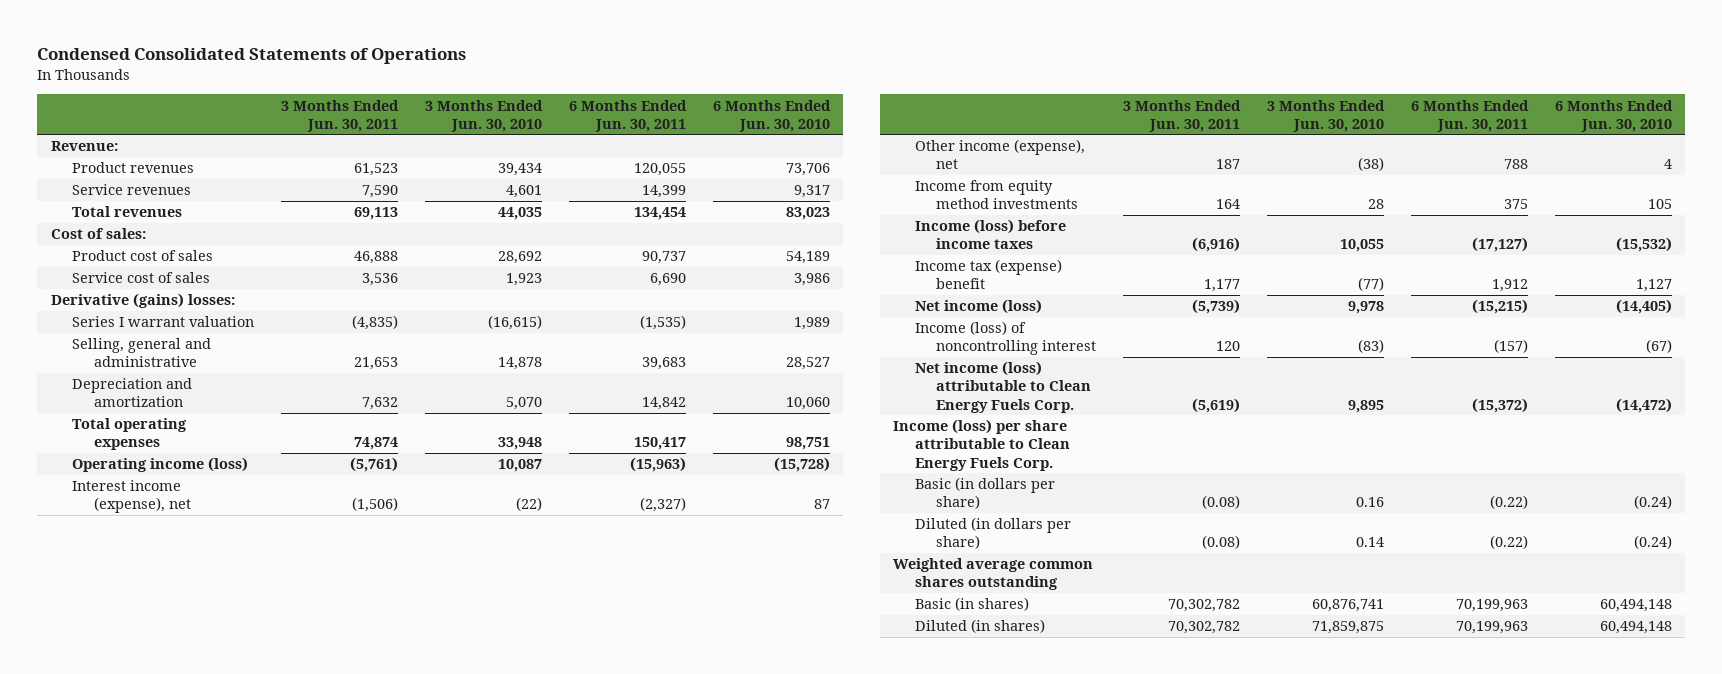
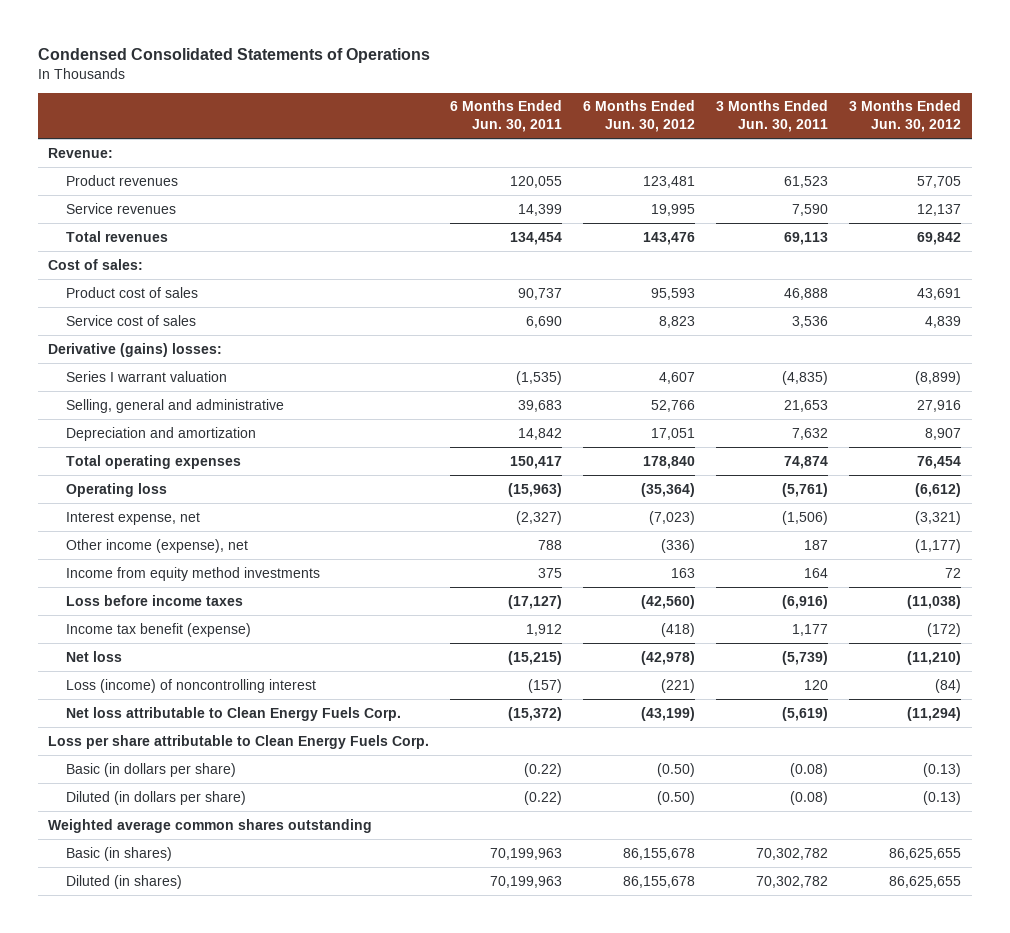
- | 3 Months Ended Jun. 30, 2011 | 3 Months Ended Jun. 30, 2010 | 6 Months Ended Jun. 30, 2011 | 6 Months Ended Jun. 30, 2010
+ | 6 Months Ended Jun. 30, 2011 | 6 Months Ended Jun. 30, 2012 | 3 Months Ended Jun. 30, 2011 | 3 Months Ended Jun. 30, 2012
- Operating income (loss) | (5,761) | 10,087 | (15,963) | (15,728)
- Interest income (expense), net | (1,506) | (22) | (2,327) | 87
+ Operating loss | (15,963) | (35,364) | (5,761) | (6,612)
+ Interest expense, net | (2,327) | (7,023) | (1,506) | (3,321)
- Income (loss) before income taxes | (6,916) | 10,055 | (17,127) | (15,532)
- Income tax (expense) benefit | 1,177 | (77) | 1,912 | 1,127
- Net income (loss) | (5,739) | 9,978 | (15,215) | (14,405)
- Income (loss) of noncontrolling interest | 120 | (83) | (157) | (67)
- Net income (loss) attributable to Clean Energy Fuels Corp. | (5,619) | 9,895 | (15,372) | (14,472)
- Income (loss) per share attributable to Clean Energy Fuels Corp.
+ Loss before income taxes | (17,127) | (42,560) | (6,916) | (11,038)
+ Income tax benefit (expense) | 1,912 | (418) | 1,177 | (172)
+ Net loss | (15,215) | (42,978) | (5,739) | (11,210)
+ Loss (income) of noncontrolling interest | (157) | (221) | 120 | (84)
+ Net loss attributable to Clean Energy Fuels Corp. | (15,372) | (43,199) | (5,619) | (11,294)
+ Loss per share attributable to Clean Energy Fuels Corp.

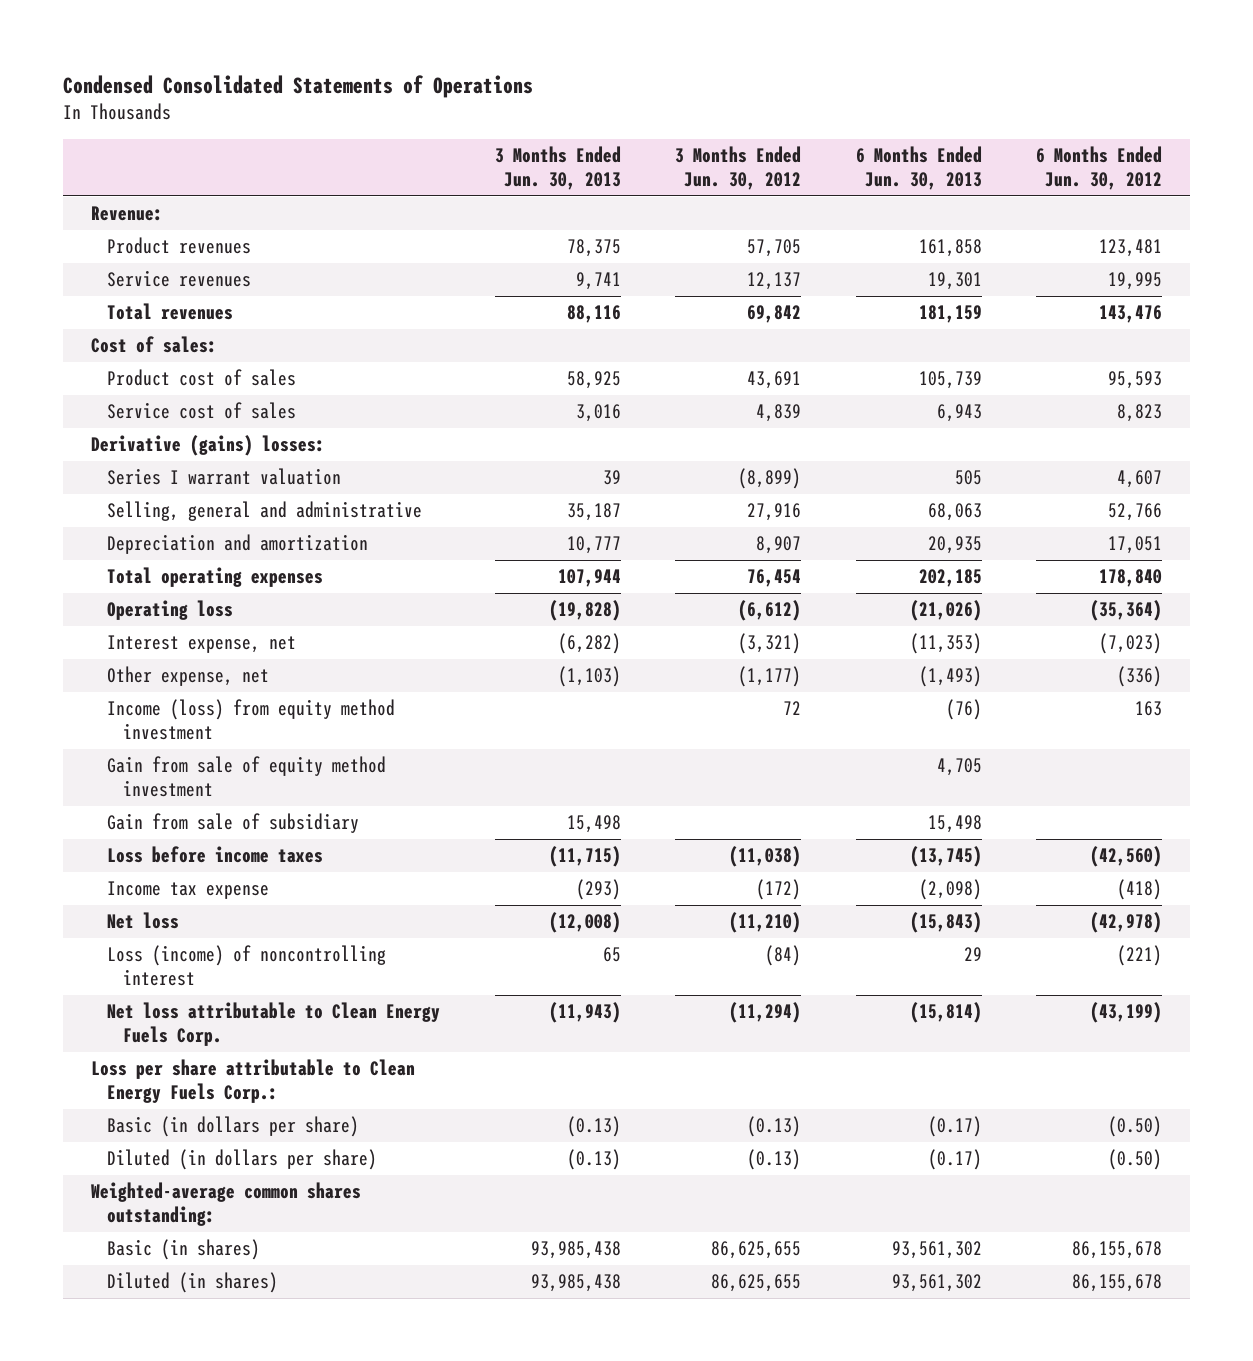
- | 6 Months Ended Jun. 30, 2011 | 6 Months Ended Jun. 30, 2012 | 3 Months Ended Jun. 30, 2011 | 3 Months Ended Jun. 30, 2012
+ | 3 Months Ended Jun. 30, 2013 | 3 Months Ended Jun. 30, 2012 | 6 Months Ended Jun. 30, 2013 | 6 Months Ended Jun. 30, 2012
- Other income (expense), net | 788 | (336) | 187 | (1,177)
- Income from equity method investments | 375 | 163 | 164 | 72
+ Other expense, net | (1,103) | (1,177) | (1,493) | (336)
+ Income (loss) from equity method investment | | 72 | (76) | 163
+ Gain from sale of equity method investment | | | 4,705 |
+ Gain from sale of subsidiary | 15,498 | | 15,498 |
- Income tax benefit (expense) | 1,912 | (418) | 1,177 | (172)
+ Income tax expense | (293) | (172) | (2,098) | (418)
- Loss per share attributable to Clean Energy Fuels Corp.
+ Loss per share attributable to Clean Energy Fuels Corp.:
- Weighted average common shares outstanding
+ Weighted-average common shares outstanding:

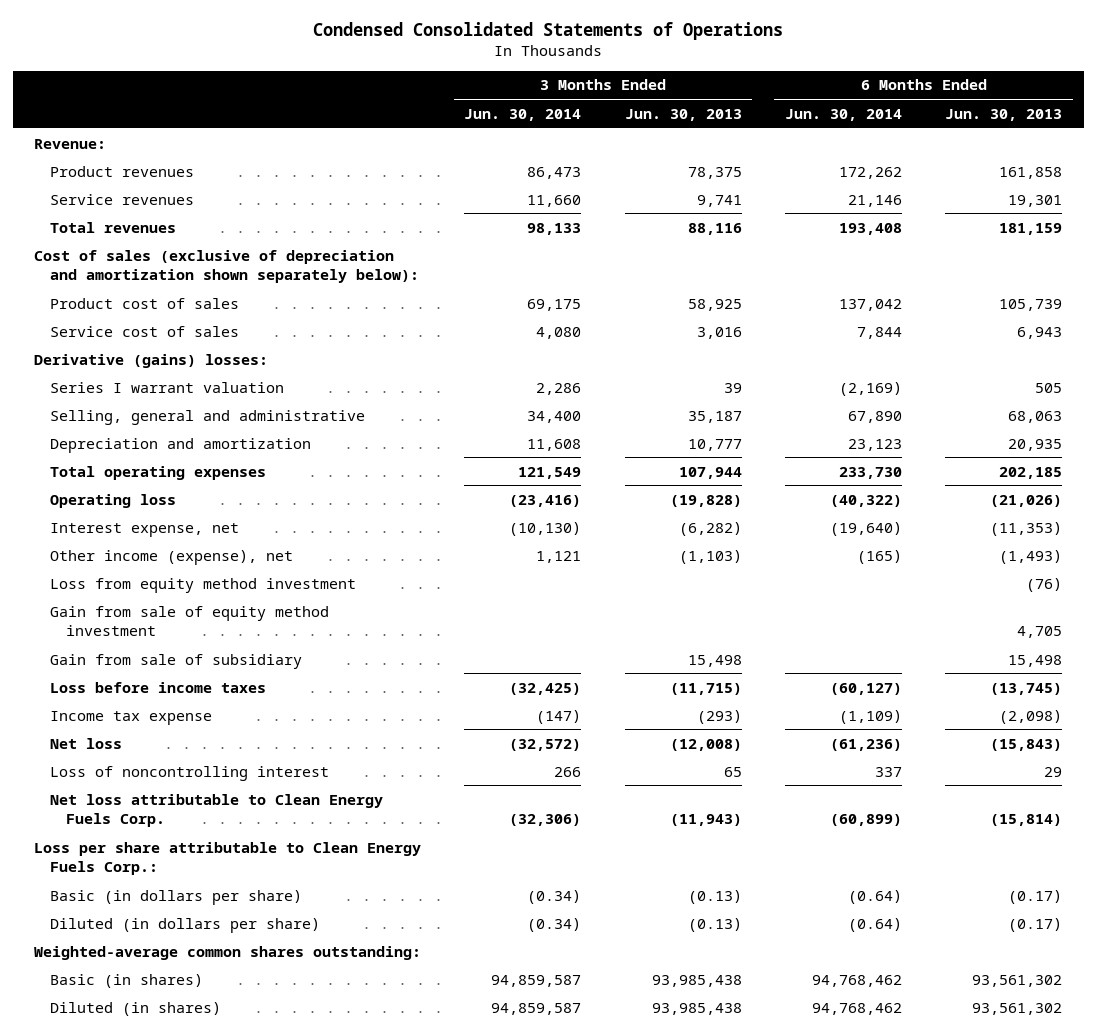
- | 3 Months Ended Jun. 30, 2013 | 3 Months Ended Jun. 30, 2012 | 6 Months Ended Jun. 30, 2013 | 6 Months Ended Jun. 30, 2012
+ | 3 Months Ended Jun. 30, 2014 | 3 Months Ended Jun. 30, 2013 | 6 Months Ended Jun. 30, 2014 | 6 Months Ended Jun. 30, 2013
- Cost of sales:
+ Cost of sales (exclusive of depreciation and amortization shown separately below):
- Other expense, net | (1,103) | (1,177) | (1,493) | (336)
- Income (loss) from equity method investment | | 72 | (76) | 163
+ Other income (expense), net | 1,121 | (1,103) | (165) | (1,493)
+ Loss from equity method investment | | | | (76)
- Loss (income) of noncontrolling interest | 65 | (84) | 29 | (221)
+ Loss of noncontrolling interest | 266 | 65 | 337 | 29

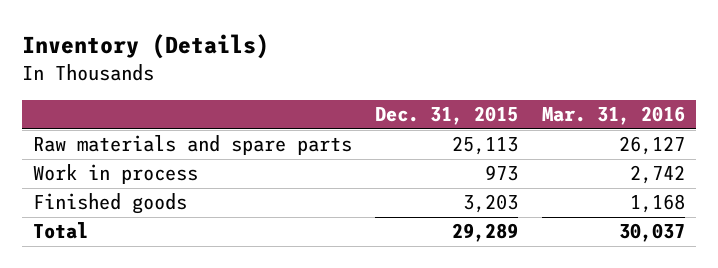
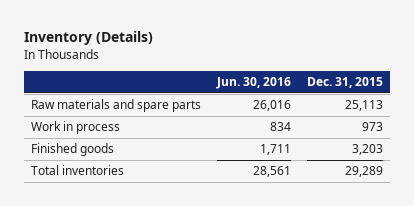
- | Dec. 31, 2015 | Mar. 31, 2016
+ | Jun. 30, 2016 | Dec. 31, 2015
- Total | 29,289 | 30,037
+ Total inventories | 28,561 | 29,289

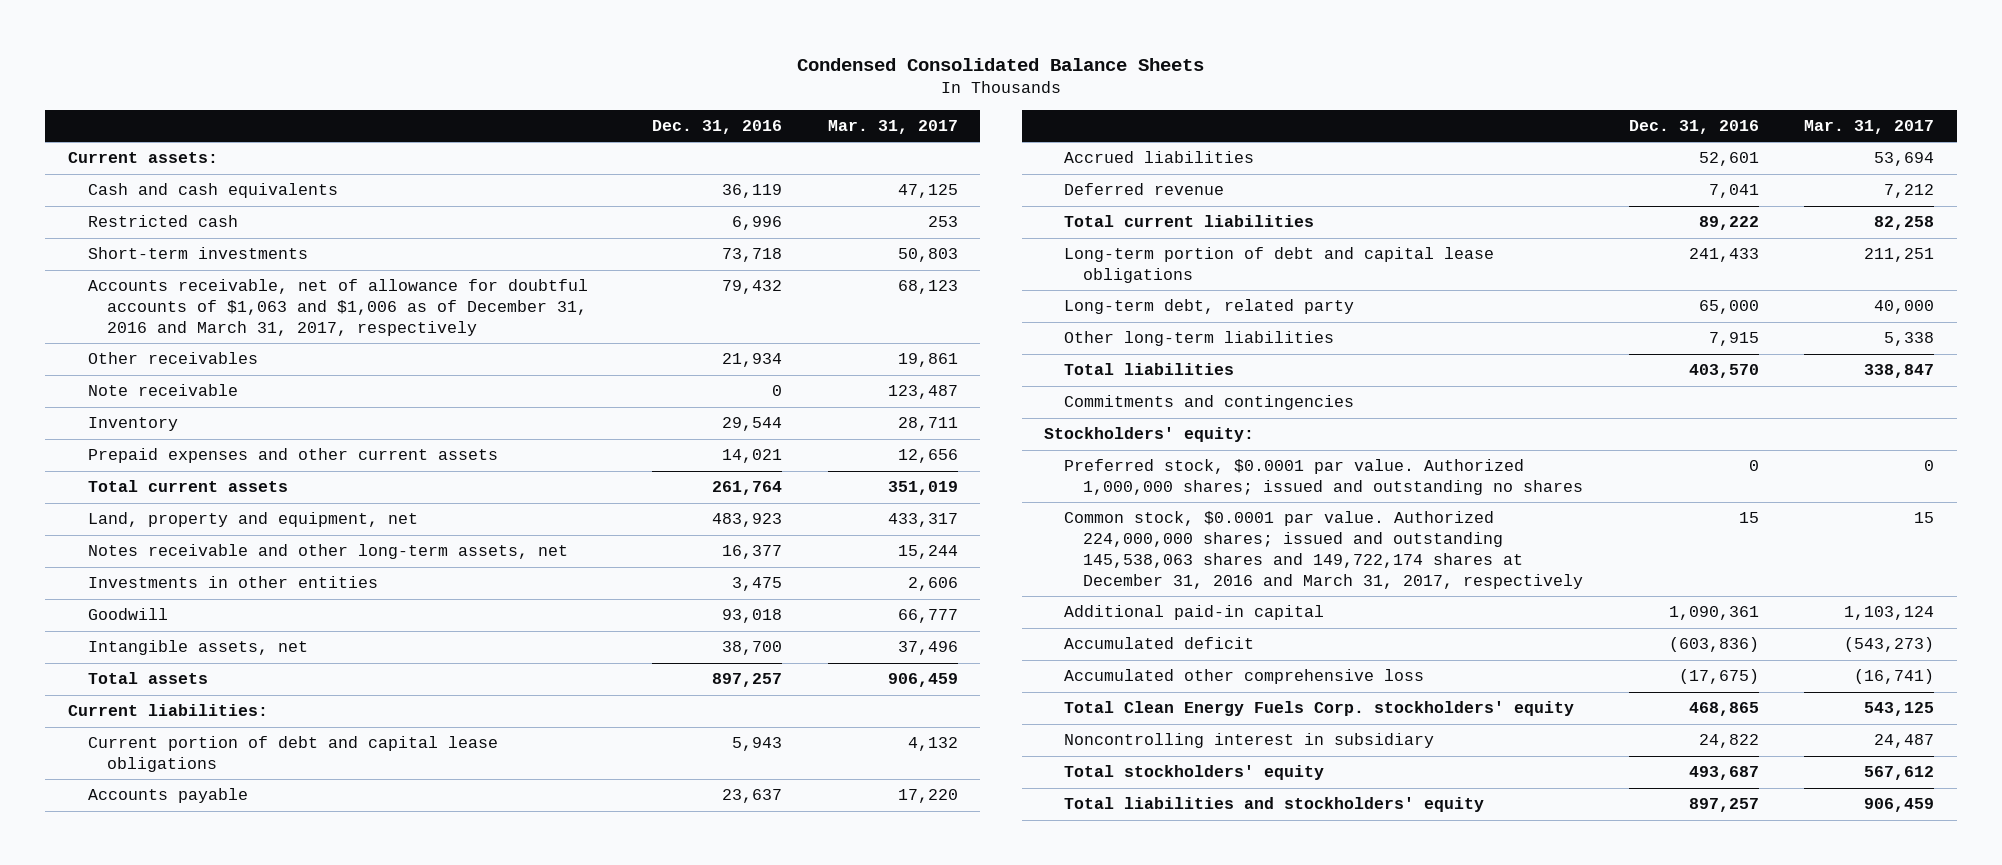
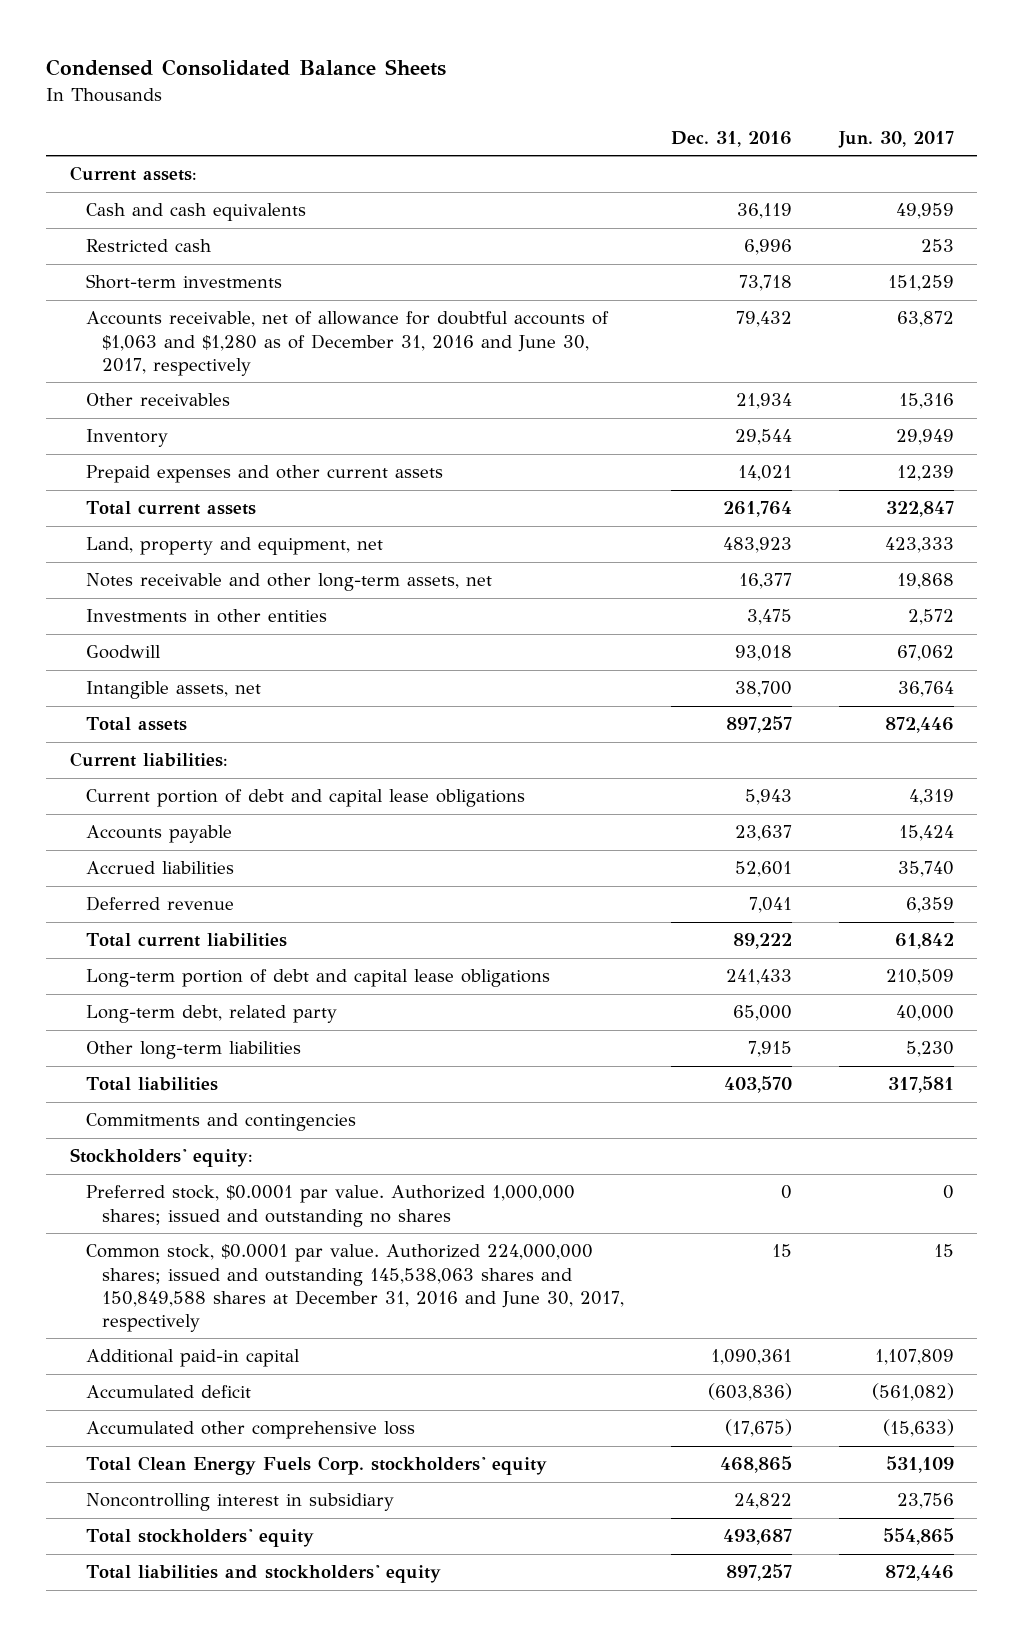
- | Dec. 31, 2016 | Mar. 31, 2017
+ | Dec. 31, 2016 | Jun. 30, 2017
- Accounts receivable, net of allowance for doubtful accounts of $1,063 and $1,006 as of December 31, 2016 and March 31, 2017, respectively | 79,432 | 68,123
+ Accounts receivable, net of allowance for doubtful accounts of $1,063 and $1,280 as of December 31, 2016 and June 30, 2017, respectively | 79,432 | 63,872
- Note receivable | 0 | 123,487
- Common stock, $0.0001 par value. Authorized 224,000,000 shares; issued and outstanding 145,538,063 shares and 149,722,174 shares at December 31, 2016 and March 31, 2017, respectively | 15 | 15
+ Common stock, $0.0001 par value. Authorized 224,000,000 shares; issued and outstanding 145,538,063 shares and 150,849,588 shares at December 31, 2016 and June 30, 2017, respectively | 15 | 15

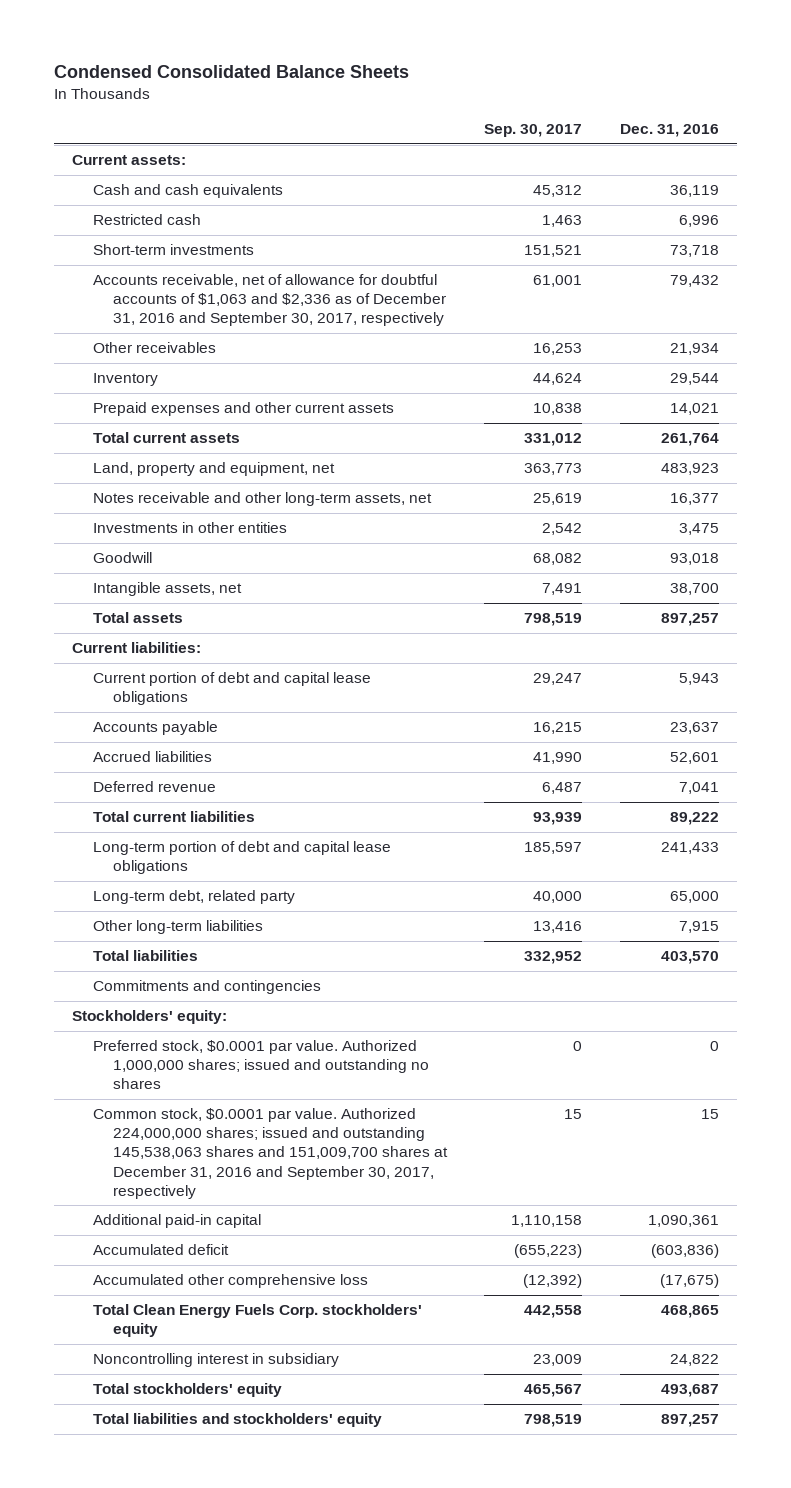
- | Dec. 31, 2016 | Jun. 30, 2017
+ | Sep. 30, 2017 | Dec. 31, 2016
- Accounts receivable, net of allowance for doubtful accounts of $1,063 and $1,280 as of December 31, 2016 and June 30, 2017, respectively | 79,432 | 63,872
+ Accounts receivable, net of allowance for doubtful accounts of $1,063 and $2,336 as of December 31, 2016 and September 30, 2017, respectively | 61,001 | 79,432
- Common stock, $0.0001 par value. Authorized 224,000,000 shares; issued and outstanding 145,538,063 shares and 150,849,588 shares at December 31, 2016 and June 30, 2017, respectively | 15 | 15
+ Common stock, $0.0001 par value. Authorized 224,000,000 shares; issued and outstanding 145,538,063 shares and 151,009,700 shares at December 31, 2016 and September 30, 2017, respectively | 15 | 15

